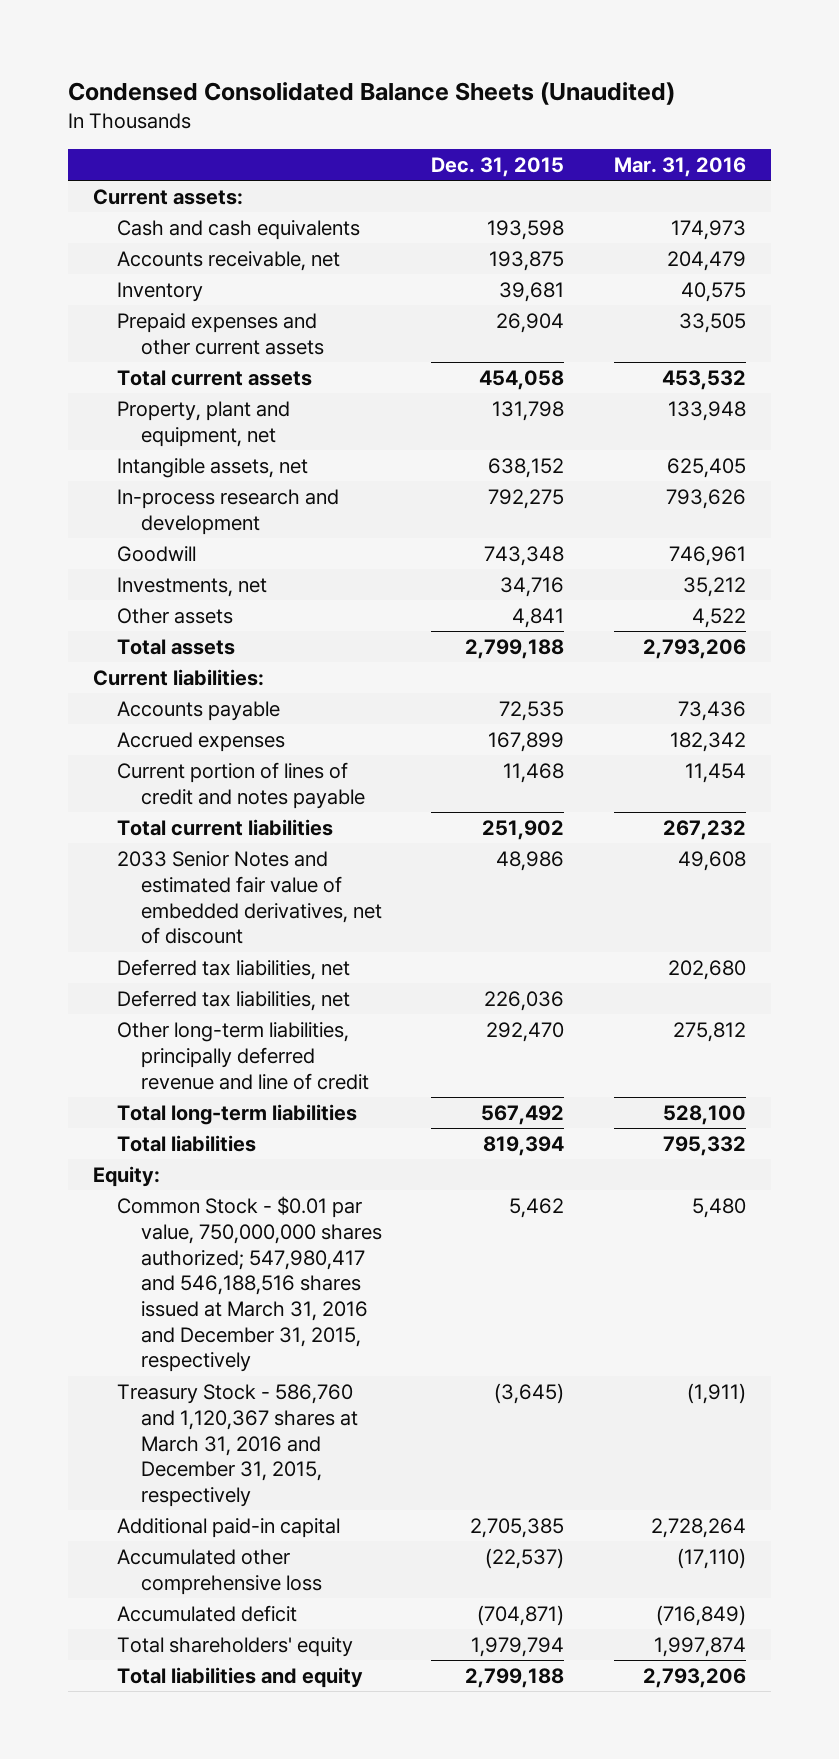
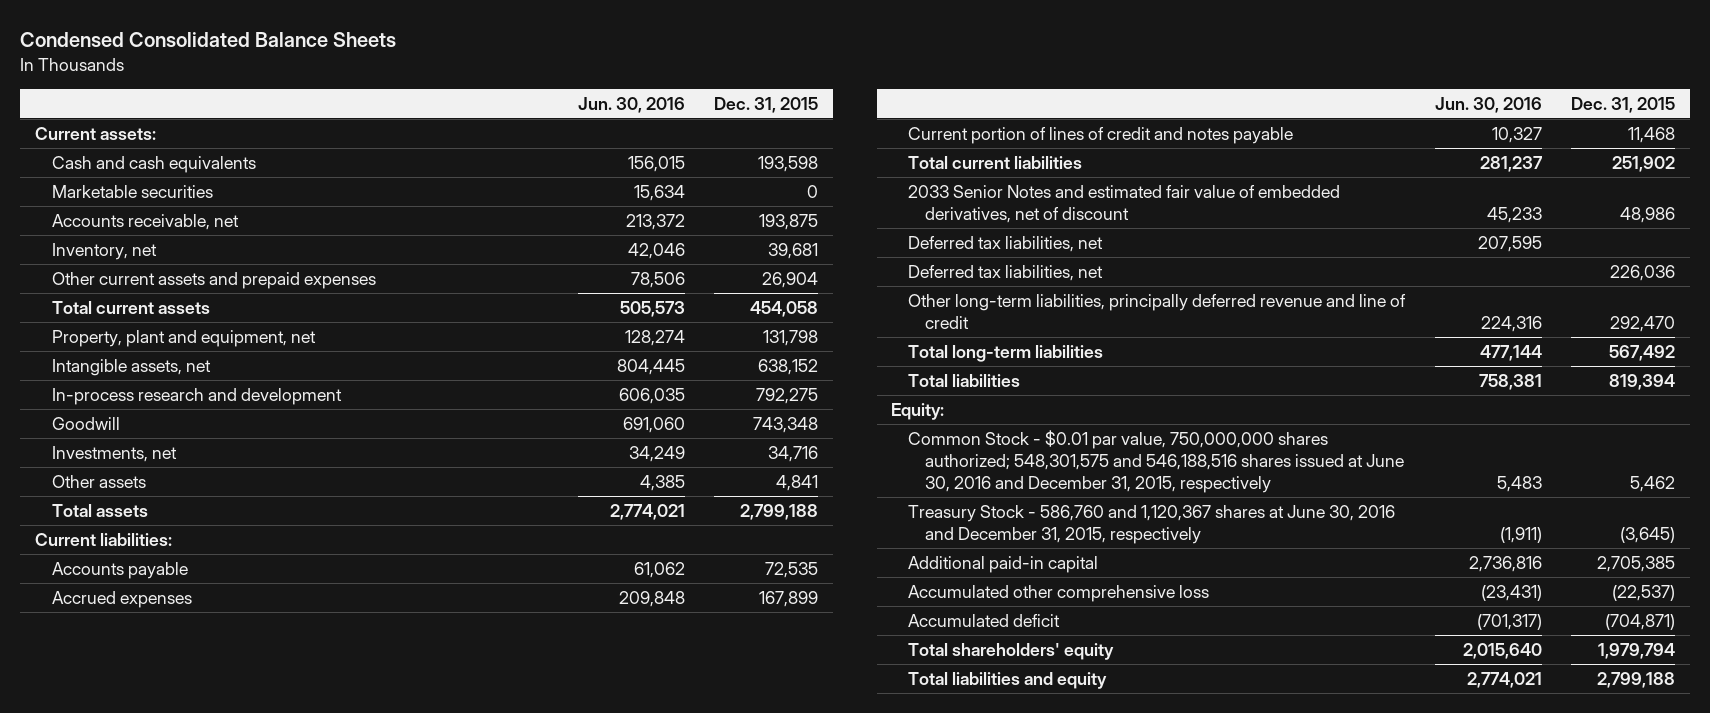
- Condensed Consolidated Balance Sheets (Unaudited)
+ Condensed Consolidated Balance Sheets
- | Dec. 31, 2015 | Mar. 31, 2016
+ | Jun. 30, 2016 | Dec. 31, 2015
+ Marketable securities | 15,634 | 0
- Inventory | 39,681 | 40,575
- Prepaid expenses and other current assets | 26,904 | 33,505
+ Inventory, net | 42,046 | 39,681
+ Other current assets and prepaid expenses | 78,506 | 26,904
- Common Stock - $0.01 par value, 750,000,000 shares authorized; 547,980,417 and 546,188,516 shares issued at March 31, 2016 and December 31, 2015, respectively | 5,462 | 5,480
- Treasury Stock - 586,760 and 1,120,367 shares at March 31, 2016 and December 31, 2015, respectively | (3,645) | (1,911)
+ Common Stock - $0.01 par value, 750,000,000 shares authorized; 548,301,575 and 546,188,516 shares issued at June 30, 2016 and December 31, 2015, respectively | 5,483 | 5,462
+ Treasury Stock - 586,760 and 1,120,367 shares at June 30, 2016 and December 31, 2015, respectively | (1,911) | (3,645)

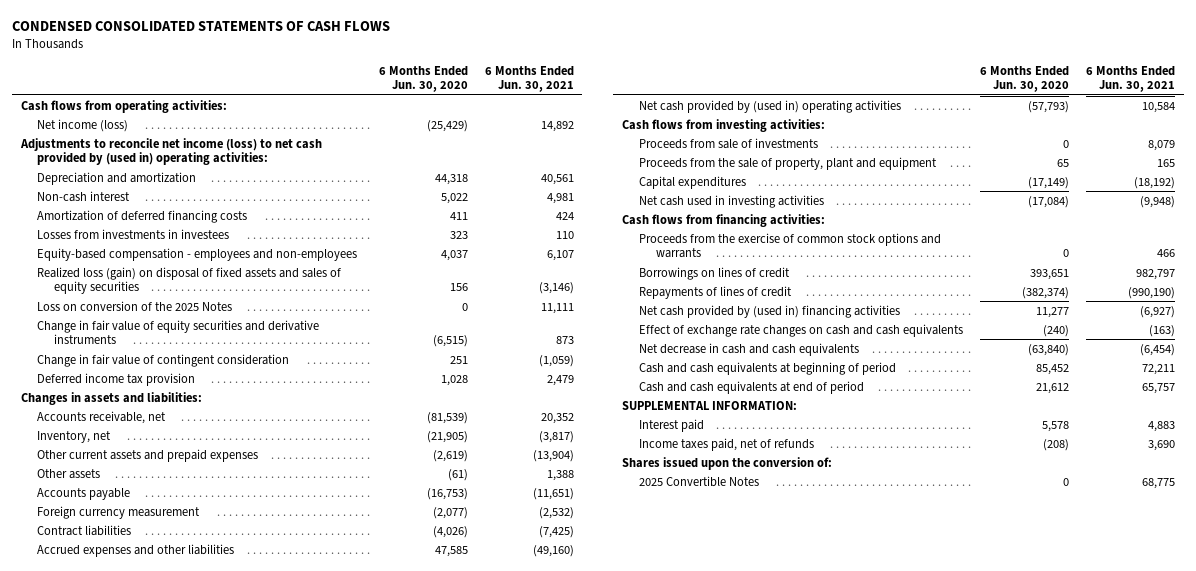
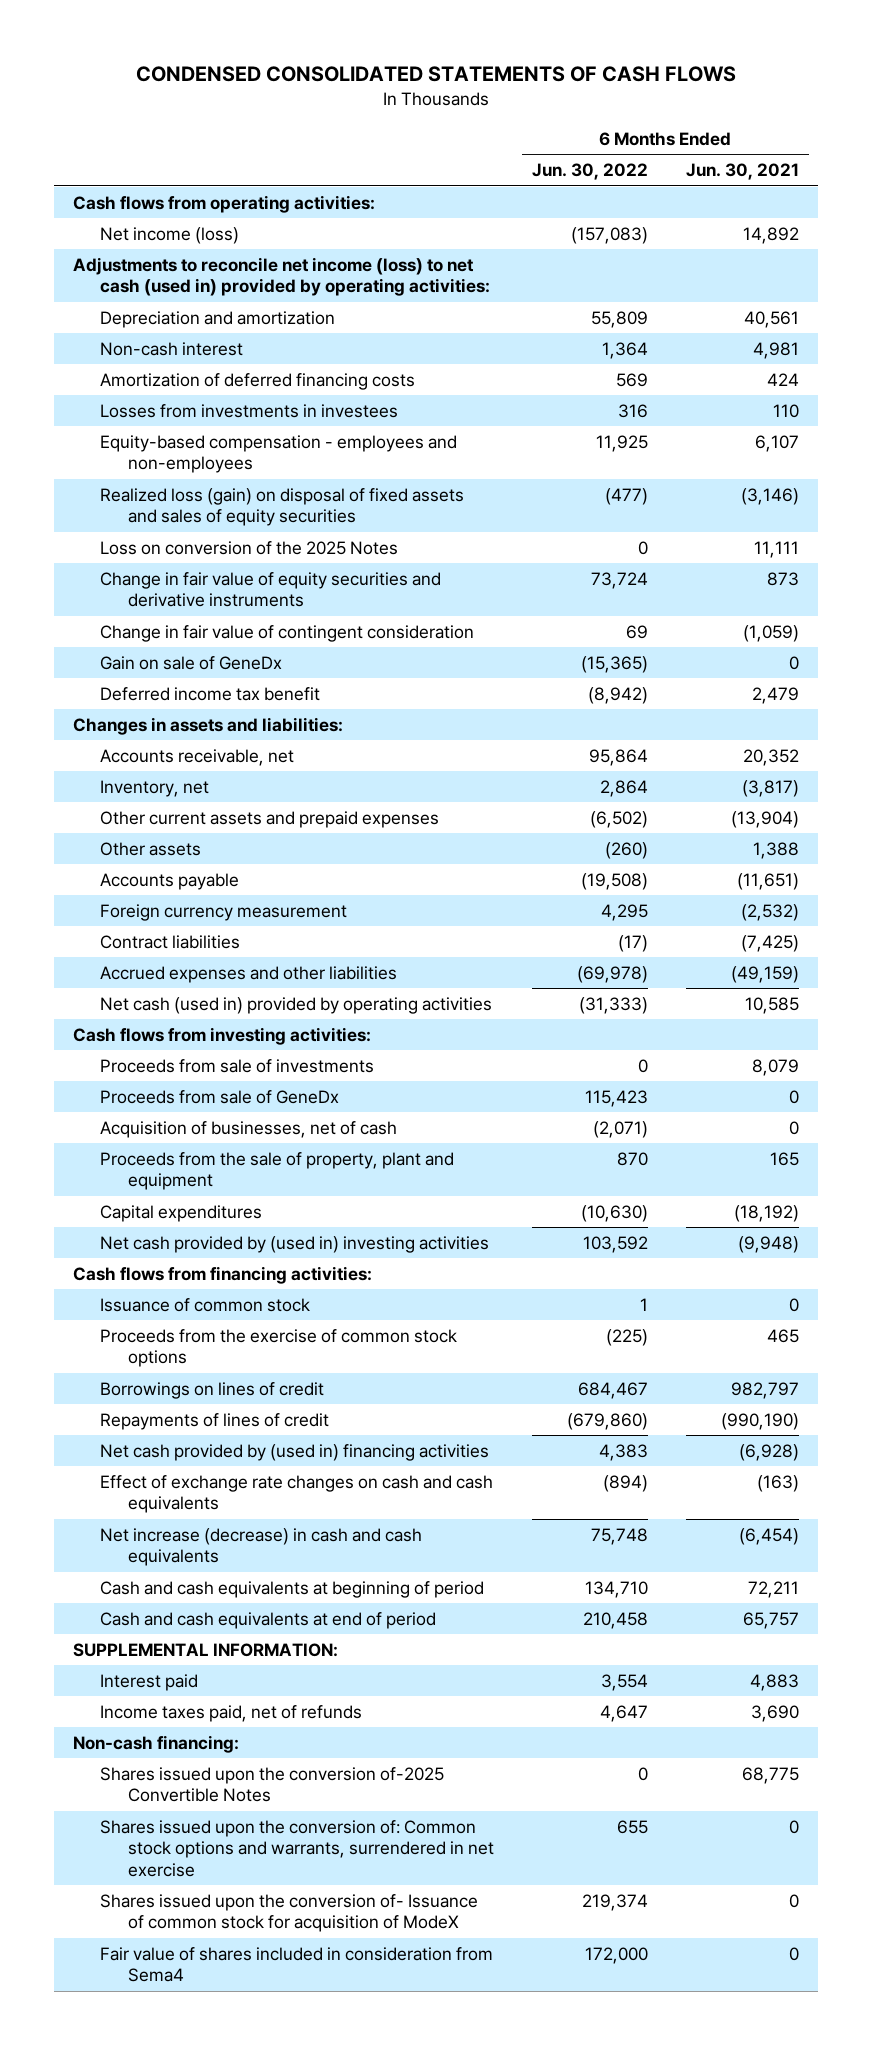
- | 6 Months Ended Jun. 30, 2020 | 6 Months Ended Jun. 30, 2021
+ | 6 Months Ended Jun. 30, 2022 | 6 Months Ended Jun. 30, 2021
- Adjustments to reconcile net income (loss) to net cash provided by (used in) operating activities:
+ Adjustments to reconcile net income (loss) to net cash (used in) provided by operating activities:
- Deferred income tax provision | 1,028 | 2,479
+ Gain on sale of GeneDx | (15,365) | 0
+ Deferred income tax benefit | (8,942) | 2,479
- Accrued expenses and other liabilities | 47,585 | (49,160)
- Net cash provided by (used in) operating activities | (57,793) | 10,584
+ Accrued expenses and other liabilities | (69,978) | (49,159)
+ Net cash (used in) provided by operating activities | (31,333) | 10,585
+ Proceeds from sale of GeneDx | 115,423 | 0
+ Acquisition of businesses, net of cash | (2,071) | 0
- Net cash used in investing activities | (17,084) | (9,948)
+ Net cash provided by (used in) investing activities | 103,592 | (9,948)
- Proceeds from the exercise of common stock options and warrants | 0 | 466
+ Issuance of common stock | 1 | 0
+ Proceeds from the exercise of common stock options | (225) | 465
- Net cash provided by (used in) financing activities | 11,277 | (6,927)
+ Net cash provided by (used in) financing activities | 4,383 | (6,928)
- Net decrease in cash and cash equivalents | (63,840) | (6,454)
+ Net increase (decrease) in cash and cash equivalents | 75,748 | (6,454)
- Shares issued upon the conversion of:
- 2025 Convertible Notes | 0 | 68,775
+ Non-cash financing:
+ Shares issued upon the conversion of-2025 Convertible Notes | 0 | 68,775
+ Shares issued upon the conversion of: Common stock options and warrants, surrendered in net exercise | 655 | 0
+ Shares issued upon the conversion of- Issuance of common stock for acquisition of ModeX | 219,374 | 0
+ Fair value of shares included in consideration from Sema4 | 172,000 | 0

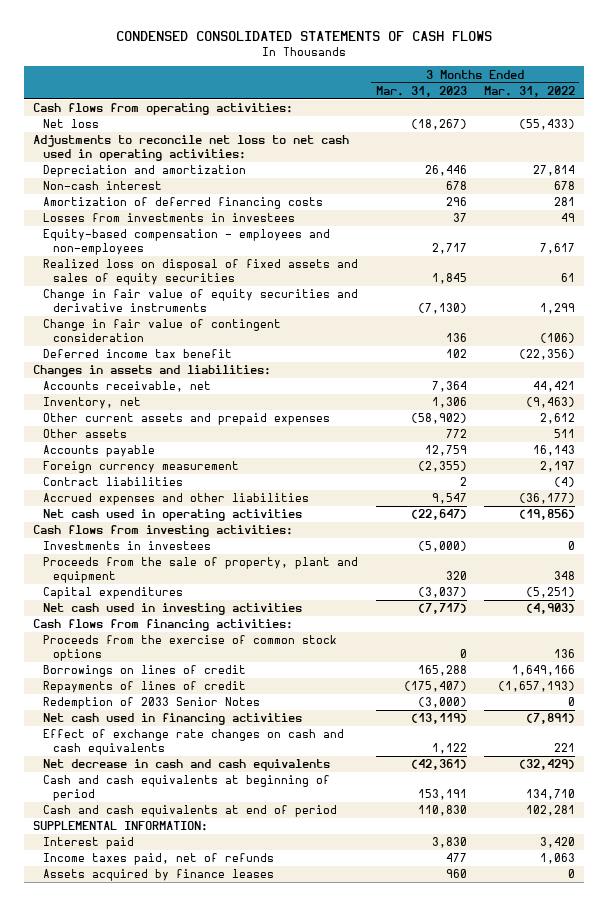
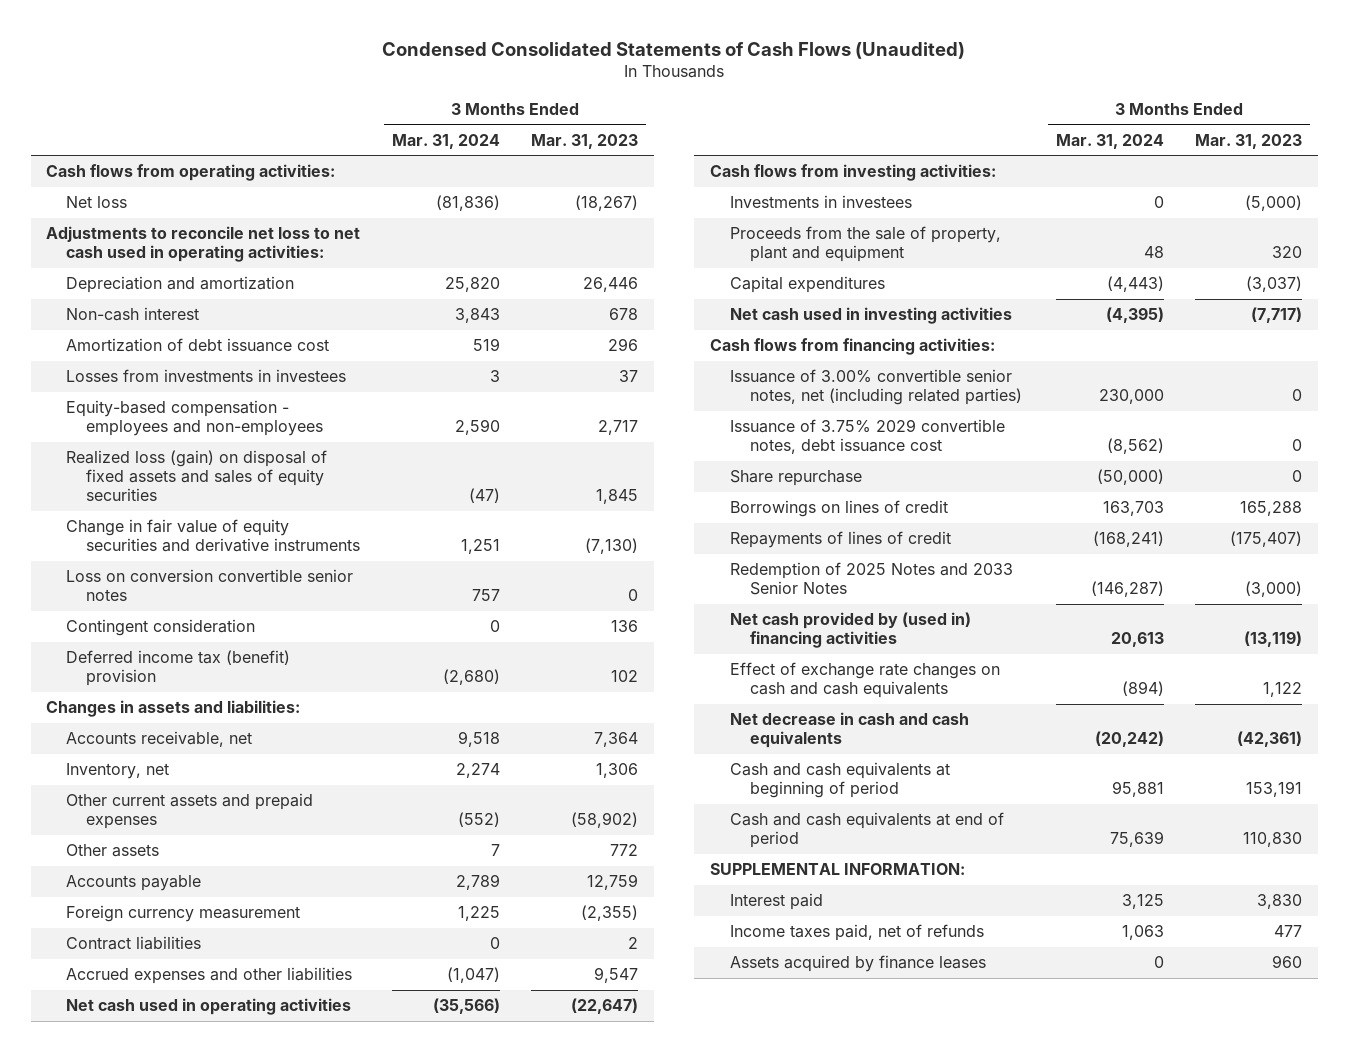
- CONDENSED CONSOLIDATED STATEMENTS OF CASH FLOWS
+ Condensed Consolidated Statements of Cash Flows (Unaudited)
- | 3 Months Ended Mar. 31, 2023 | 3 Months Ended Mar. 31, 2022
+ | 3 Months Ended Mar. 31, 2024 | 3 Months Ended Mar. 31, 2023
- Amortization of deferred financing costs | 296 | 281
+ Amortization of debt issuance cost | 519 | 296
- Realized loss on disposal of fixed assets and sales of equity securities | 1,845 | 61
+ Realized loss (gain) on disposal of fixed assets and sales of equity securities | (47) | 1,845
- Change in fair value of contingent consideration | 136 | (106)
- Deferred income tax benefit | 102 | (22,356)
+ Loss on conversion convertible senior notes | 757 | 0
+ Contingent consideration | 0 | 136
+ Deferred income tax (benefit) provision | (2,680) | 102
- Proceeds from the exercise of common stock options | 0 | 136
+ Issuance of 3.00% convertible senior notes, net (including related parties) | 230,000 | 0
+ Issuance of 3.75% 2029 convertible notes, debt issuance cost | (8,562) | 0
+ Share repurchase | (50,000) | 0
- Redemption of 2033 Senior Notes | (3,000) | 0
- Net cash used in financing activities | (13,119) | (7,891)
+ Redemption of 2025 Notes and 2033 Senior Notes | (146,287) | (3,000)
+ Net cash provided by (used in) financing activities | 20,613 | (13,119)

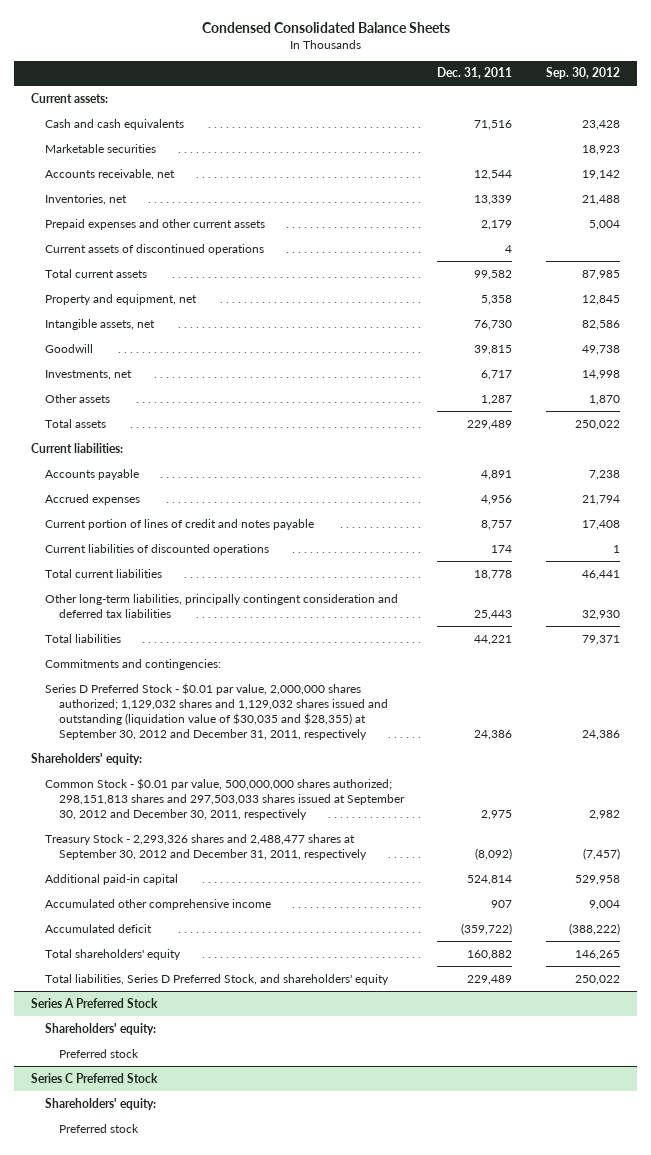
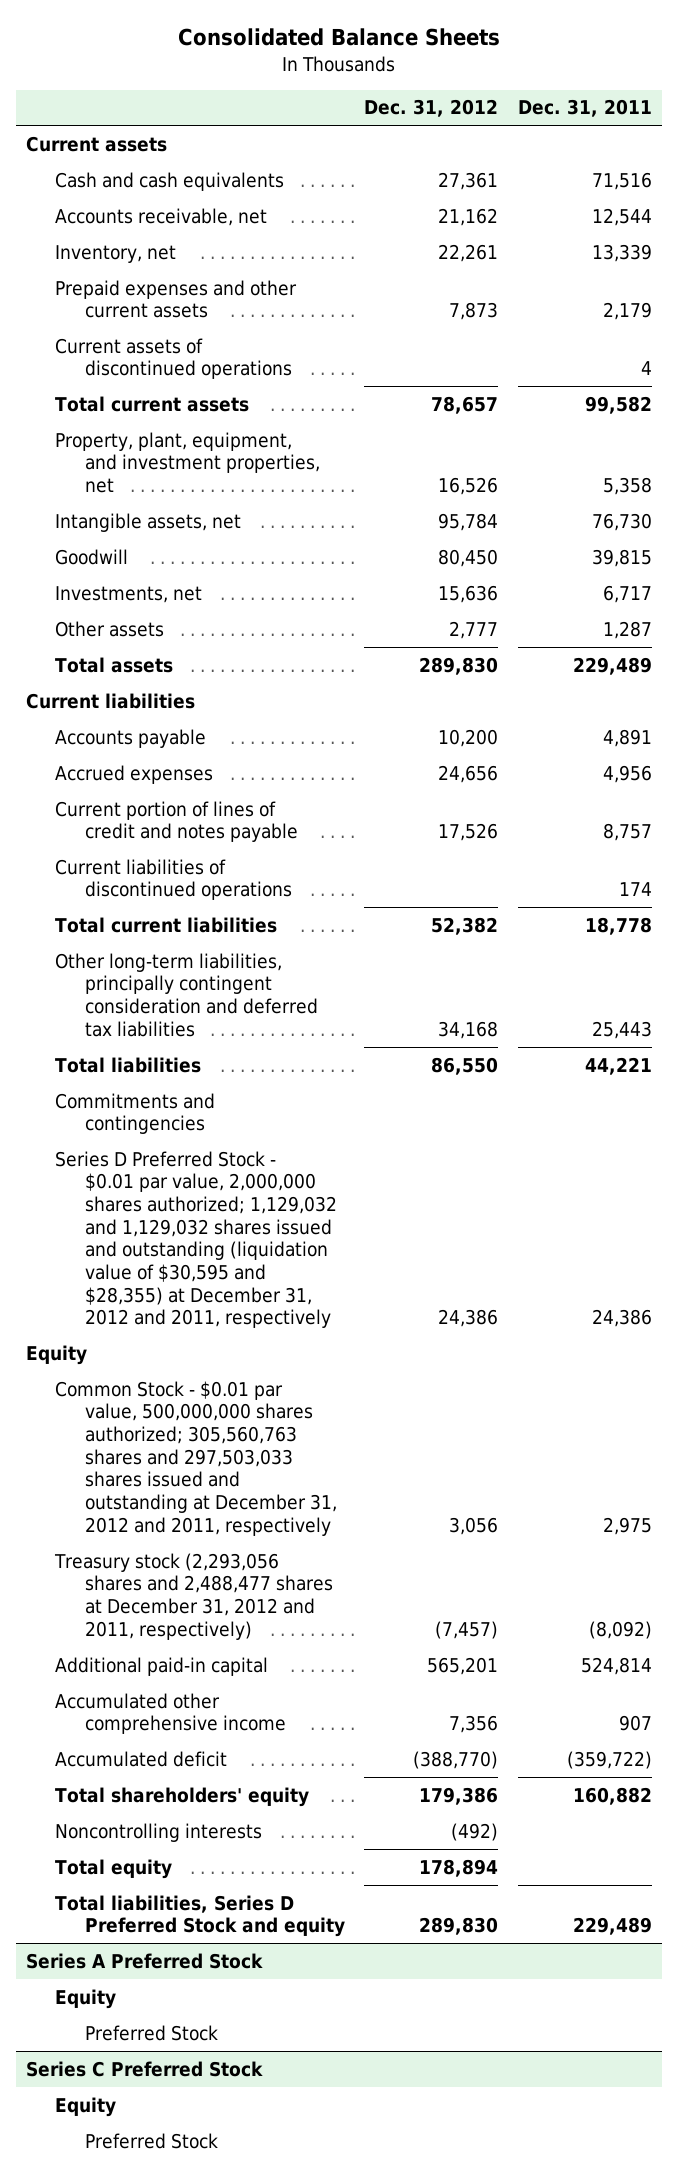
- Condensed Consolidated Balance Sheets
+ Consolidated Balance Sheets
- | Dec. 31, 2011 | Sep. 30, 2012
+ | Dec. 31, 2012 | Dec. 31, 2011
- Current assets:
+ Current assets
- Marketable securities | | 18,923
- Inventories, net | 13,339 | 21,488
+ Inventory, net | 22,261 | 13,339
- Property and equipment, net | 5,358 | 12,845
+ Property, plant, equipment, and investment properties, net | 16,526 | 5,358
- Current liabilities:
+ Current liabilities
- Current liabilities of discounted operations | 174 | 1
+ Current liabilities of discontinued operations | | 174
- Commitments and contingencies:
- Series D Preferred Stock - $0.01 par value, 2,000,000 shares authorized; 1,129,032 shares and 1,129,032 shares issued and outstanding (liquidation value of $30,035 and $28,355) at September 30, 2012 and December 31, 2011, respectively | 24,386 | 24,386
- Shareholders' equity:
- Common Stock - $0.01 par value, 500,000,000 shares authorized; 298,151,813 shares and 297,503,033 shares issued at September 30, 2012 and December 30, 2011, respectively | 2,975 | 2,982
- Treasury Stock - 2,293,326 shares and 2,488,477 shares at September 30, 2012 and December 31, 2011, respectively | (8,092) | (7,457)
+ Commitments and contingencies
+ Series D Preferred Stock - $0.01 par value, 2,000,000 shares authorized; 1,129,032 and 1,129,032 shares issued and outstanding (liquidation value of $30,595 and $28,355) at December 31, 2012 and 2011, respectively | 24,386 | 24,386
+ Equity
+ Common Stock - $0.01 par value, 500,000,000 shares authorized; 305,560,763 shares and 297,503,033 shares issued and outstanding at December 31, 2012 and 2011, respectively | 3,056 | 2,975
+ Treasury stock (2,293,056 shares and 2,488,477 shares at December 31, 2012 and 2011, respectively) | (7,457) | (8,092)
- Total liabilities, Series D Preferred Stock, and shareholders' equity | 229,489 | 250,022
+ Noncontrolling interests | (492) |
+ Total equity | 178,894 |
+ Total liabilities, Series D Preferred Stock and equity | 289,830 | 229,489
@ Series A Preferred Stock
- Shareholders' equity:
- Preferred stock
+ Equity
+ Preferred Stock
@ Series C Preferred Stock
- Shareholders' equity:
- Preferred stock
+ Equity
+ Preferred Stock

